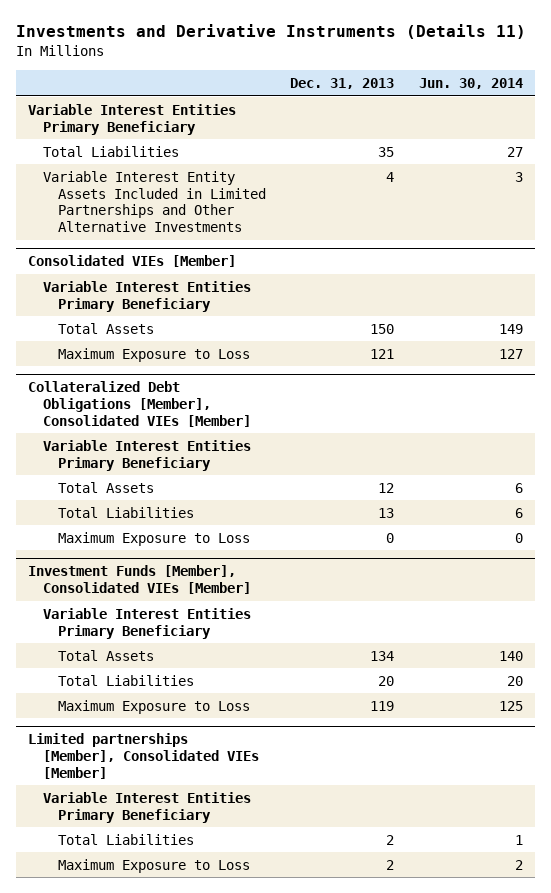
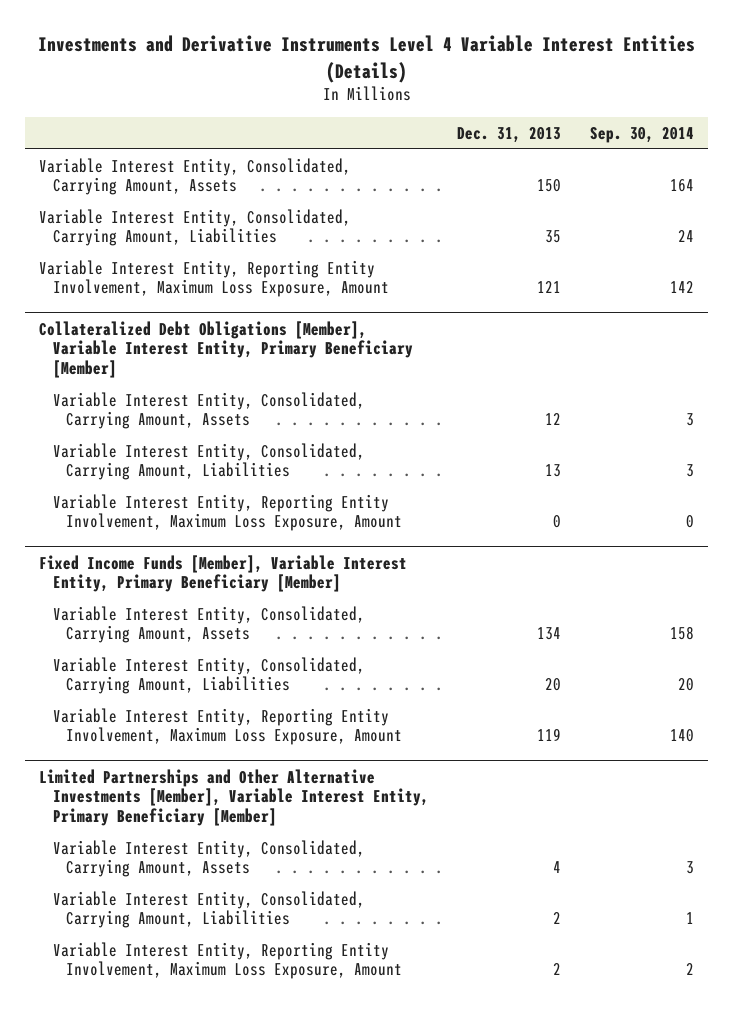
- Investments and Derivative Instruments (Details 11)
+ Investments and Derivative Instruments Level 4 Variable Interest Entities (Details)
- | Dec. 31, 2013 | Jun. 30, 2014
+ | Dec. 31, 2013 | Sep. 30, 2014
- Variable Interest Entities Primary Beneficiary
- Total Liabilities | 35 | 27
- Variable Interest Entity Assets Included in Limited Partnerships and Other Alternative Investments | 4 | 3
- Consolidated VIEs [Member]
- Variable Interest Entities Primary Beneficiary
- Total Assets | 150 | 149
- Maximum Exposure to Loss | 121 | 127
- Collateralized Debt Obligations [Member], Consolidated VIEs [Member]
- Variable Interest Entities Primary Beneficiary
- Total Assets | 12 | 6
- Total Liabilities | 13 | 6
- Maximum Exposure to Loss | 0 | 0
- Investment Funds [Member], Consolidated VIEs [Member]
- Variable Interest Entities Primary Beneficiary
- Total Assets | 134 | 140
- Total Liabilities | 20 | 20
- Maximum Exposure to Loss | 119 | 125
- Limited partnerships [Member], Consolidated VIEs [Member]
- Variable Interest Entities Primary Beneficiary
- Total Liabilities | 2 | 1
- Maximum Exposure to Loss | 2 | 2
+ Variable Interest Entity, Consolidated, Carrying Amount, Assets | 150 | 164
+ Variable Interest Entity, Consolidated, Carrying Amount, Liabilities | 35 | 24
+ Variable Interest Entity, Reporting Entity Involvement, Maximum Loss Exposure, Amount | 121 | 142
+ Collateralized Debt Obligations [Member], Variable Interest Entity, Primary Beneficiary [Member]
+ Variable Interest Entity, Consolidated, Carrying Amount, Assets | 12 | 3
+ Variable Interest Entity, Consolidated, Carrying Amount, Liabilities | 13 | 3
+ Variable Interest Entity, Reporting Entity Involvement, Maximum Loss Exposure, Amount | 0 | 0
+ Fixed Income Funds [Member], Variable Interest Entity, Primary Beneficiary [Member]
+ Variable Interest Entity, Consolidated, Carrying Amount, Assets | 134 | 158
+ Variable Interest Entity, Consolidated, Carrying Amount, Liabilities | 20 | 20
+ Variable Interest Entity, Reporting Entity Involvement, Maximum Loss Exposure, Amount | 119 | 140
+ Limited Partnerships and Other Alternative Investments [Member], Variable Interest Entity, Primary Beneficiary [Member]
+ Variable Interest Entity, Consolidated, Carrying Amount, Assets | 4 | 3
+ Variable Interest Entity, Consolidated, Carrying Amount, Liabilities | 2 | 1
+ Variable Interest Entity, Reporting Entity Involvement, Maximum Loss Exposure, Amount | 2 | 2

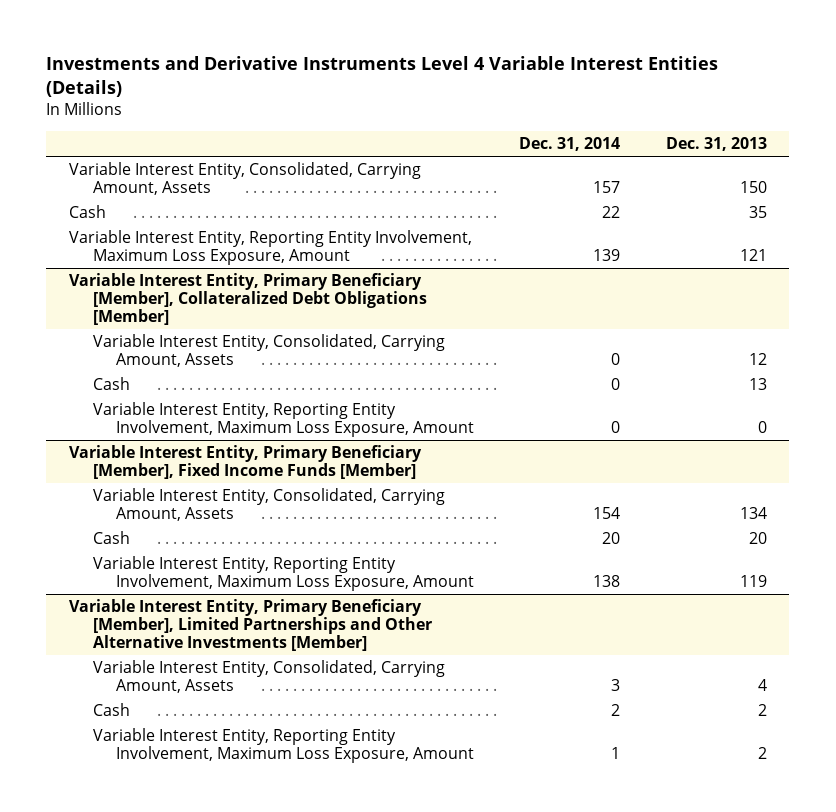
- | Dec. 31, 2013 | Sep. 30, 2014
+ | Dec. 31, 2014 | Dec. 31, 2013
- Variable Interest Entity, Consolidated, Carrying Amount, Liabilities | 35 | 24
+ Cash | 22 | 35
- Collateralized Debt Obligations [Member], Variable Interest Entity, Primary Beneficiary [Member]
+ Variable Interest Entity, Primary Beneficiary [Member], Collateralized Debt Obligations [Member]
- Variable Interest Entity, Consolidated, Carrying Amount, Liabilities | 13 | 3
+ Cash | 0 | 13
- Fixed Income Funds [Member], Variable Interest Entity, Primary Beneficiary [Member]
+ Variable Interest Entity, Primary Beneficiary [Member], Fixed Income Funds [Member]
- Variable Interest Entity, Consolidated, Carrying Amount, Liabilities | 20 | 20
+ Cash | 20 | 20
- Limited Partnerships and Other Alternative Investments [Member], Variable Interest Entity, Primary Beneficiary [Member]
+ Variable Interest Entity, Primary Beneficiary [Member], Limited Partnerships and Other Alternative Investments [Member]
- Variable Interest Entity, Consolidated, Carrying Amount, Liabilities | 2 | 1
+ Cash | 2 | 2

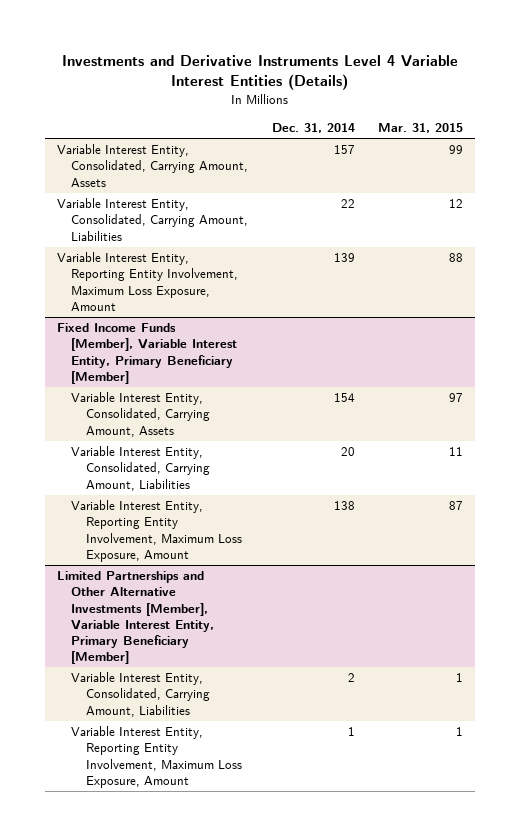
- | Dec. 31, 2014 | Dec. 31, 2013
+ | Dec. 31, 2014 | Mar. 31, 2015
- Cash | 22 | 35
+ Variable Interest Entity, Consolidated, Carrying Amount, Liabilities | 22 | 12
- Variable Interest Entity, Primary Beneficiary [Member], Collateralized Debt Obligations [Member]
- Variable Interest Entity, Consolidated, Carrying Amount, Assets | 0 | 12
- Cash | 0 | 13
- Variable Interest Entity, Reporting Entity Involvement, Maximum Loss Exposure, Amount | 0 | 0
- Variable Interest Entity, Primary Beneficiary [Member], Fixed Income Funds [Member]
+ Fixed Income Funds [Member], Variable Interest Entity, Primary Beneficiary [Member]
- Cash | 20 | 20
+ Variable Interest Entity, Consolidated, Carrying Amount, Liabilities | 20 | 11
- Variable Interest Entity, Primary Beneficiary [Member], Limited Partnerships and Other Alternative Investments [Member]
- Variable Interest Entity, Consolidated, Carrying Amount, Assets | 3 | 4
- Cash | 2 | 2
+ Limited Partnerships and Other Alternative Investments [Member], Variable Interest Entity, Primary Beneficiary [Member]
+ Variable Interest Entity, Consolidated, Carrying Amount, Liabilities | 2 | 1

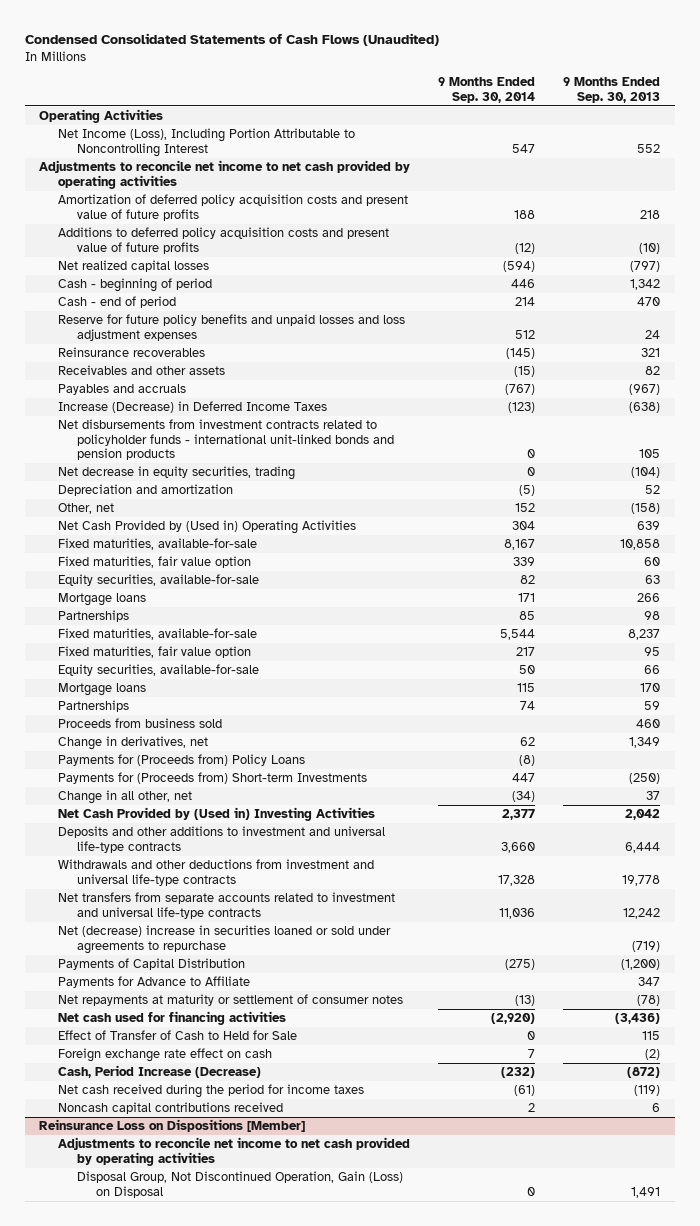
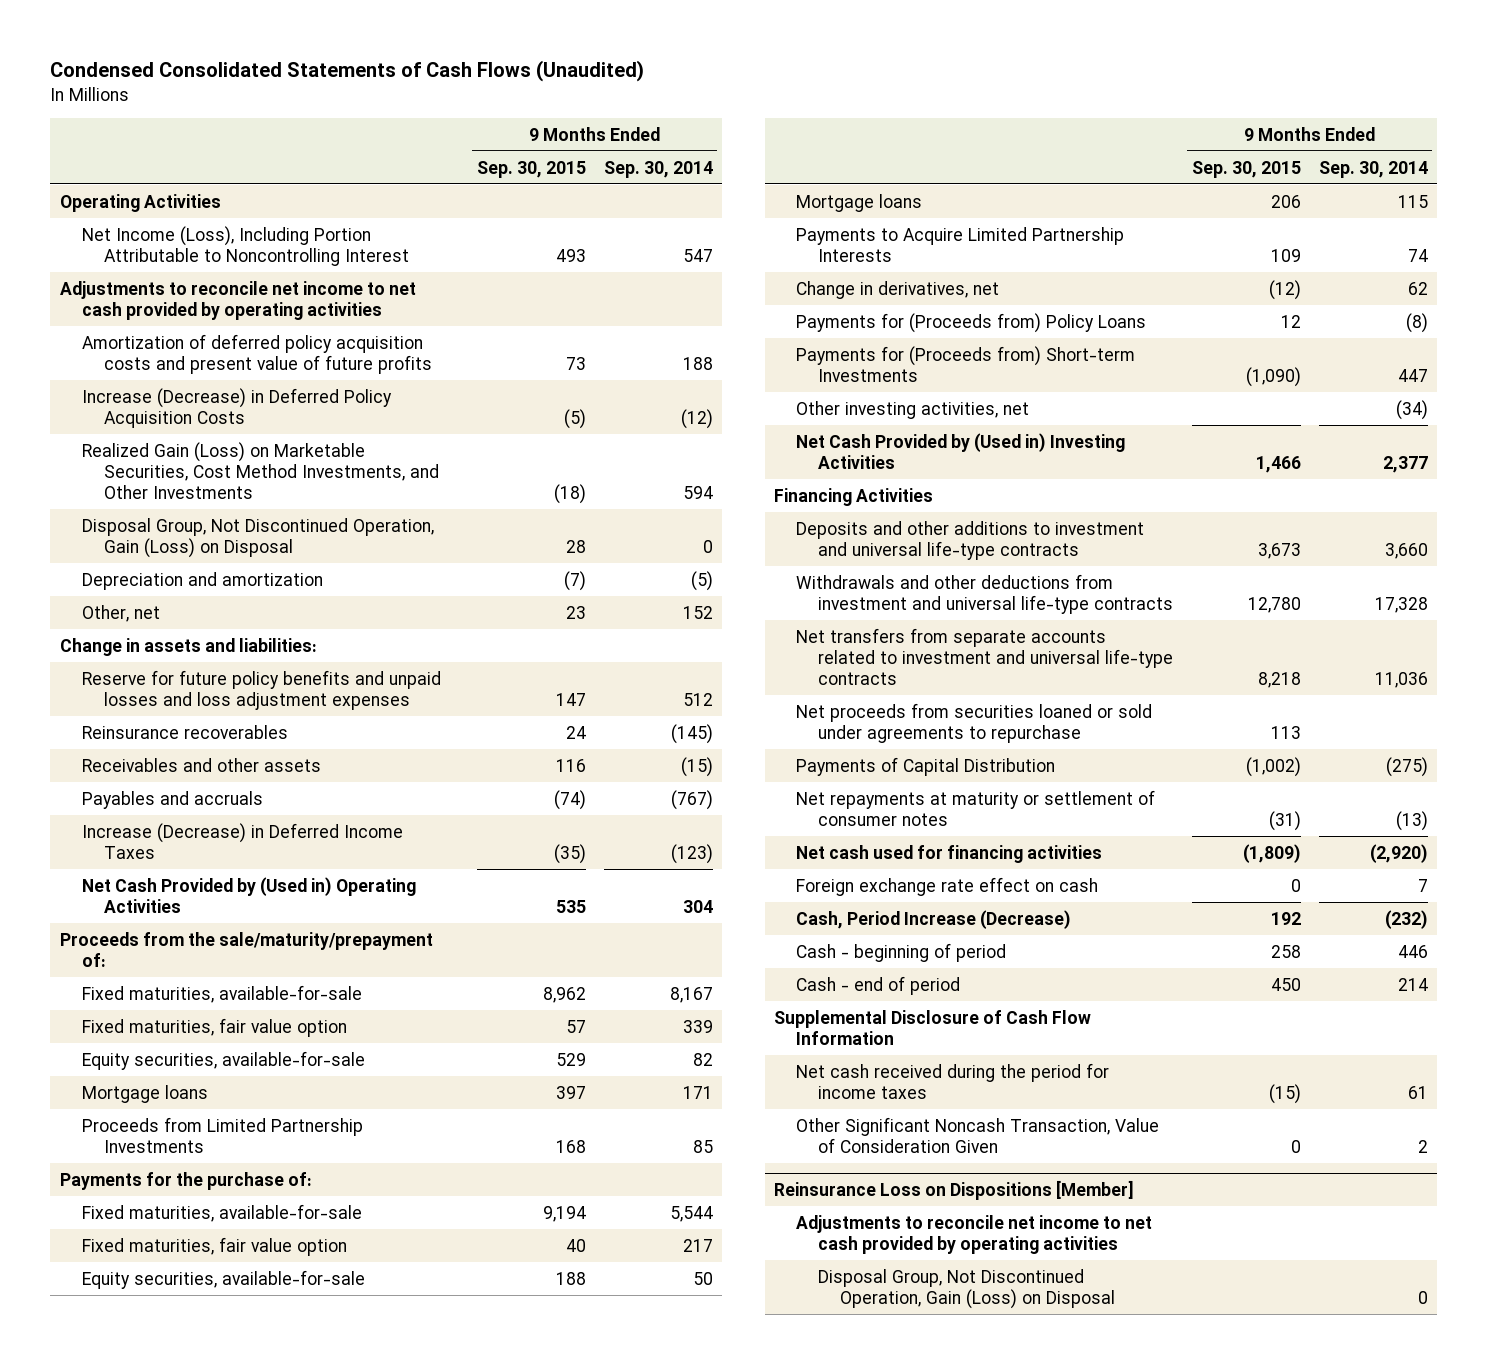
- | 9 Months Ended Sep. 30, 2014 | 9 Months Ended Sep. 30, 2013
+ | 9 Months Ended Sep. 30, 2015 | 9 Months Ended Sep. 30, 2014
- Additions to deferred policy acquisition costs and present value of future profits | (12) | (10)
- Net realized capital losses | (594) | (797)
+ Increase (Decrease) in Deferred Policy Acquisition Costs | (5) | (12)
+ Realized Gain (Loss) on Marketable Securities, Cost Method Investments, and Other Investments | (18) | 594
+ Disposal Group, Not Discontinued Operation, Gain (Loss) on Disposal | 28 | 0
moved up: Depreciation and amortization | (7) | (5)
moved up: Other, net | 23 | 152
+ Change in assets and liabilities:
- Net disbursements from investment contracts related to policyholder funds - international unit-linked bonds and pension products | 0 | 105
- Net decrease in equity securities, trading | 0 | (104)
+ Proceeds from the sale/maturity/prepayment of:
- Partnerships | 85 | 98
+ Proceeds from Limited Partnership Investments | 168 | 85
+ Payments for the purchase of:
- Partnerships | 74 | 59
- Proceeds from business sold | | 460
+ Payments to Acquire Limited Partnership Interests | 109 | 74
- Change in all other, net | (34) | 37
+ Other investing activities, net | | (34)
+ Financing Activities
- Net (decrease) increase in securities loaned or sold under agreements to repurchase | | (719)
+ Net proceeds from securities loaned or sold under agreements to repurchase | 113 |
- Payments for Advance to Affiliate | | 347
- Effect of Transfer of Cash to Held for Sale | 0 | 115
- Net cash received during the period for income taxes | (61) | (119)
- Noncash capital contributions received | 2 | 6
moved down: Cash - beginning of period | 258 | 446
moved down: Cash - end of period | 450 | 214
+ Supplemental Disclosure of Cash Flow Information
+ Net cash received during the period for income taxes | (15) | 61
+ Other Significant Noncash Transaction, Value of Consideration Given | 0 | 2

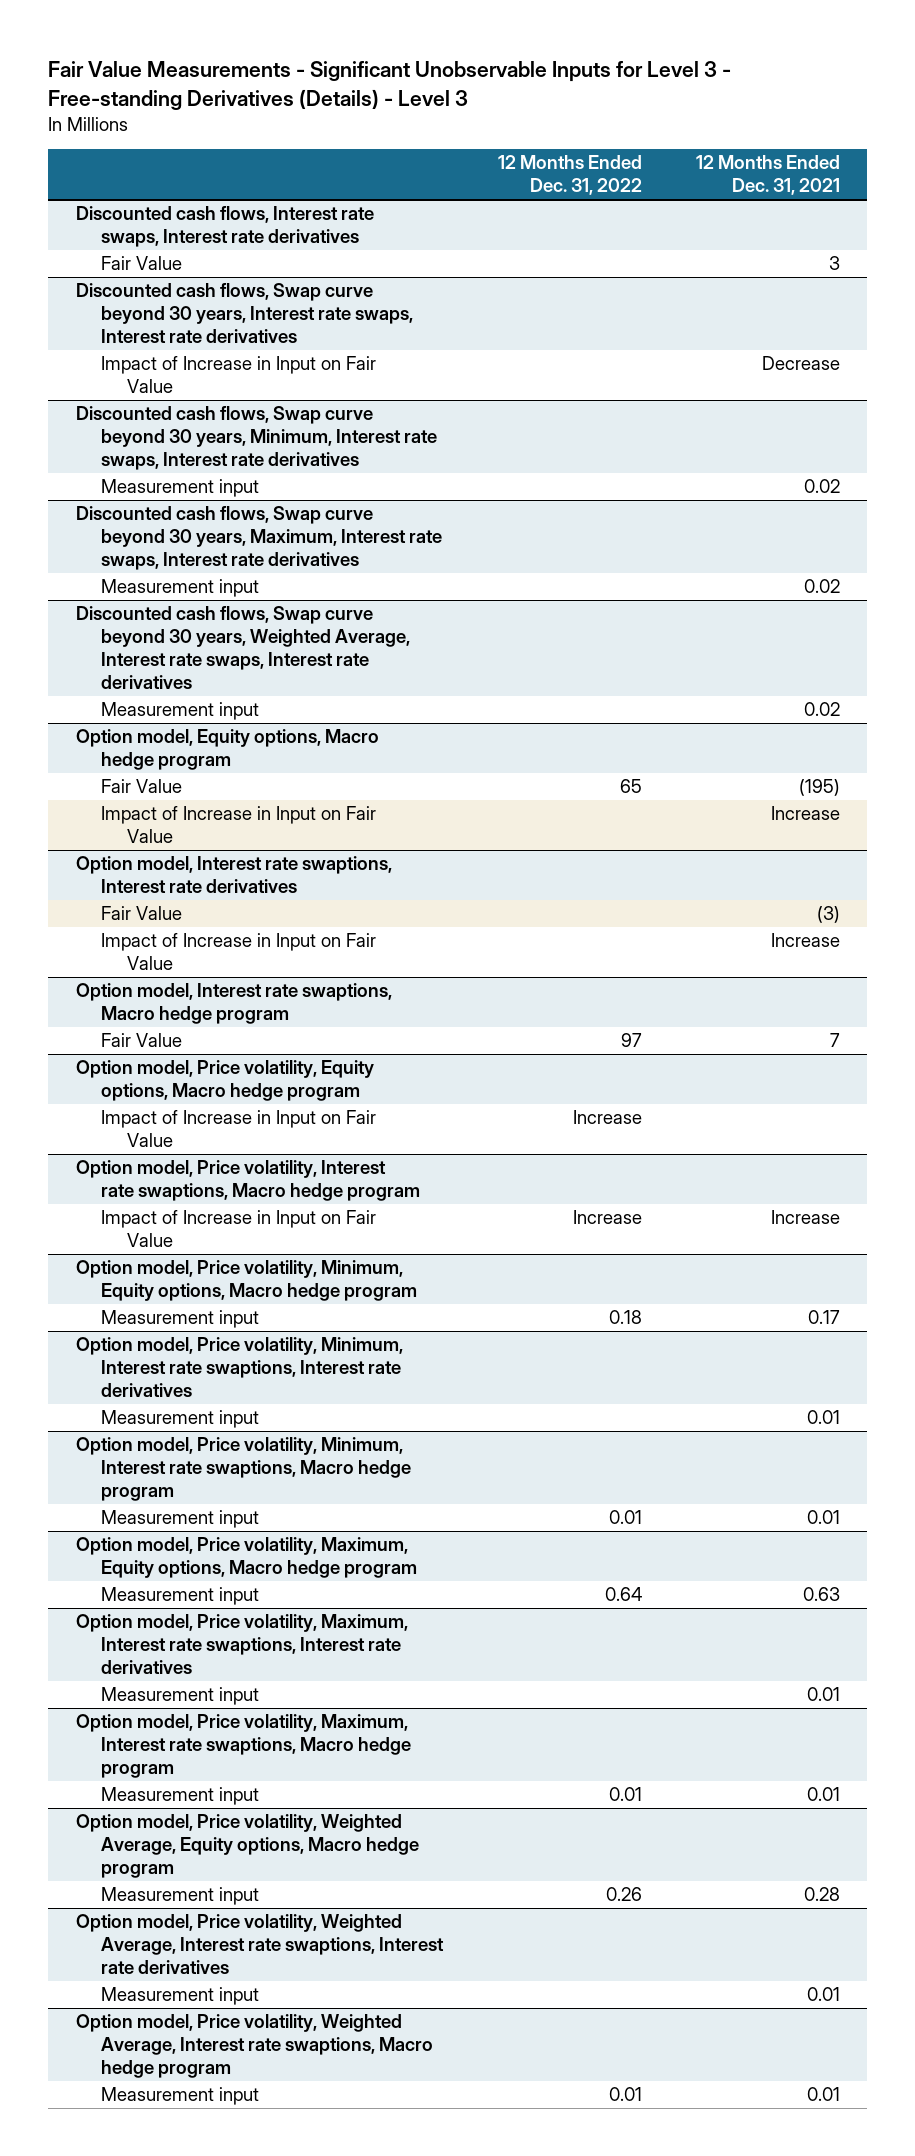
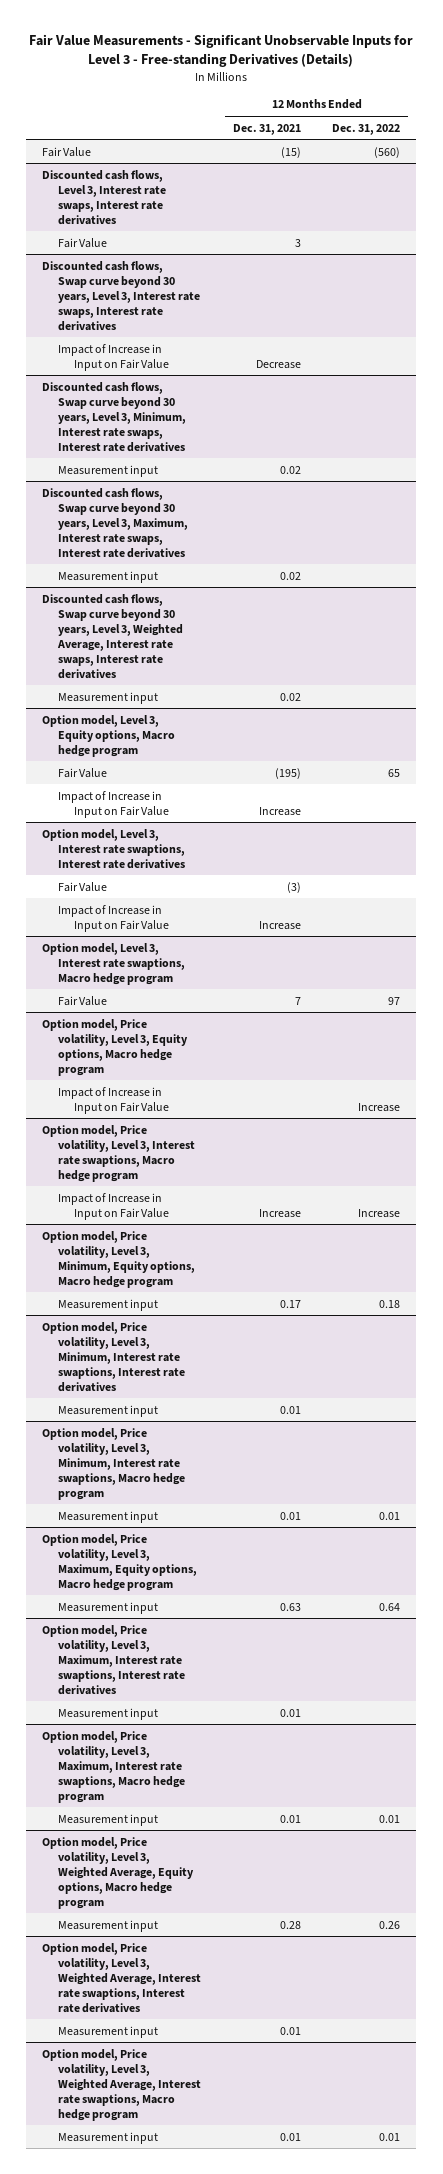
- Fair Value Measurements - Significant Unobservable Inputs for Level 3 - Free-standing Derivatives (Details) - Level 3
+ Fair Value Measurements - Significant Unobservable Inputs for Level 3 - Free-standing Derivatives (Details)
- | 12 Months Ended Dec. 31, 2022 | 12 Months Ended Dec. 31, 2021
+ | 12 Months Ended Dec. 31, 2021 | 12 Months Ended Dec. 31, 2022
- Discounted cash flows, Interest rate swaps, Interest rate derivatives
+ Fair Value | (15) | (560)
+ Discounted cash flows, Level 3, Interest rate swaps, Interest rate derivatives
- Discounted cash flows, Swap curve beyond 30 years, Interest rate swaps, Interest rate derivatives
+ Discounted cash flows, Swap curve beyond 30 years, Level 3, Interest rate swaps, Interest rate derivatives
- Discounted cash flows, Swap curve beyond 30 years, Minimum, Interest rate swaps, Interest rate derivatives
+ Discounted cash flows, Swap curve beyond 30 years, Level 3, Minimum, Interest rate swaps, Interest rate derivatives
- Discounted cash flows, Swap curve beyond 30 years, Maximum, Interest rate swaps, Interest rate derivatives
+ Discounted cash flows, Swap curve beyond 30 years, Level 3, Maximum, Interest rate swaps, Interest rate derivatives
- Discounted cash flows, Swap curve beyond 30 years, Weighted Average, Interest rate swaps, Interest rate derivatives
+ Discounted cash flows, Swap curve beyond 30 years, Level 3, Weighted Average, Interest rate swaps, Interest rate derivatives
- Option model, Equity options, Macro hedge program
+ Option model, Level 3, Equity options, Macro hedge program
- Option model, Interest rate swaptions, Interest rate derivatives
+ Option model, Level 3, Interest rate swaptions, Interest rate derivatives
- Option model, Interest rate swaptions, Macro hedge program
+ Option model, Level 3, Interest rate swaptions, Macro hedge program
- Option model, Price volatility, Equity options, Macro hedge program
+ Option model, Price volatility, Level 3, Equity options, Macro hedge program
- Option model, Price volatility, Interest rate swaptions, Macro hedge program
+ Option model, Price volatility, Level 3, Interest rate swaptions, Macro hedge program
- Option model, Price volatility, Minimum, Equity options, Macro hedge program
+ Option model, Price volatility, Level 3, Minimum, Equity options, Macro hedge program
- Option model, Price volatility, Minimum, Interest rate swaptions, Interest rate derivatives
+ Option model, Price volatility, Level 3, Minimum, Interest rate swaptions, Interest rate derivatives
- Option model, Price volatility, Minimum, Interest rate swaptions, Macro hedge program
+ Option model, Price volatility, Level 3, Minimum, Interest rate swaptions, Macro hedge program
- Option model, Price volatility, Maximum, Equity options, Macro hedge program
+ Option model, Price volatility, Level 3, Maximum, Equity options, Macro hedge program
- Option model, Price volatility, Maximum, Interest rate swaptions, Interest rate derivatives
+ Option model, Price volatility, Level 3, Maximum, Interest rate swaptions, Interest rate derivatives
- Option model, Price volatility, Maximum, Interest rate swaptions, Macro hedge program
+ Option model, Price volatility, Level 3, Maximum, Interest rate swaptions, Macro hedge program
- Option model, Price volatility, Weighted Average, Equity options, Macro hedge program
+ Option model, Price volatility, Level 3, Weighted Average, Equity options, Macro hedge program
- Option model, Price volatility, Weighted Average, Interest rate swaptions, Interest rate derivatives
+ Option model, Price volatility, Level 3, Weighted Average, Interest rate swaptions, Interest rate derivatives
- Option model, Price volatility, Weighted Average, Interest rate swaptions, Macro hedge program
+ Option model, Price volatility, Level 3, Weighted Average, Interest rate swaptions, Macro hedge program

